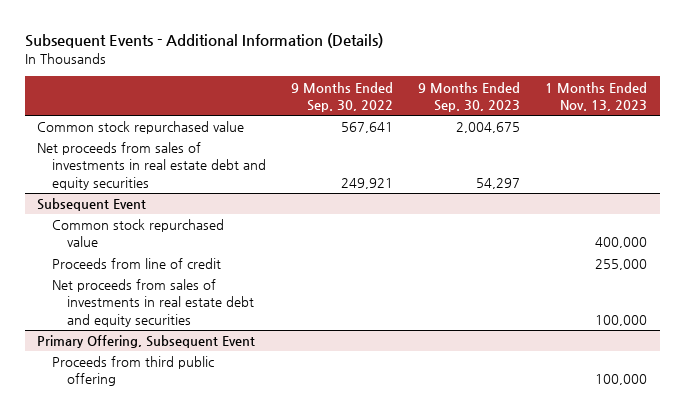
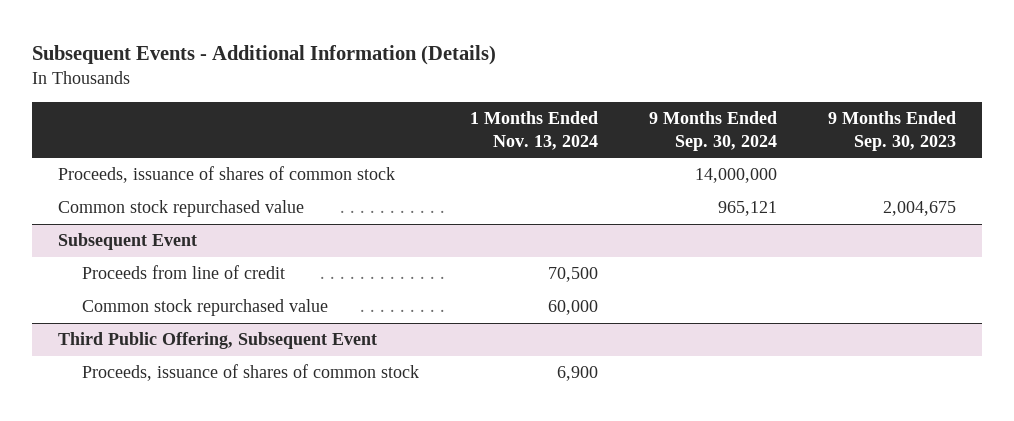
- | 9 Months Ended Sep. 30, 2022 | 9 Months Ended Sep. 30, 2023 | 1 Months Ended Nov. 13, 2023
+ | 1 Months Ended Nov. 13, 2024 | 9 Months Ended Sep. 30, 2024 | 9 Months Ended Sep. 30, 2023
+ Proceeds, issuance of shares of common stock | | 14,000,000 |
- Net proceeds from sales of investments in real estate debt and equity securities | 249,921 | 54,297 |
@ Subsequent Event
- Net proceeds from sales of investments in real estate debt and equity securities | | | 100,000
- Primary Offering, Subsequent Event
- Proceeds from third public offering | | | 100,000
@ Subsequent Event
moved down: Common stock repurchased value | 60,000 | |
+ Third Public Offering, Subsequent Event
+ Proceeds, issuance of shares of common stock | 6,900 | |

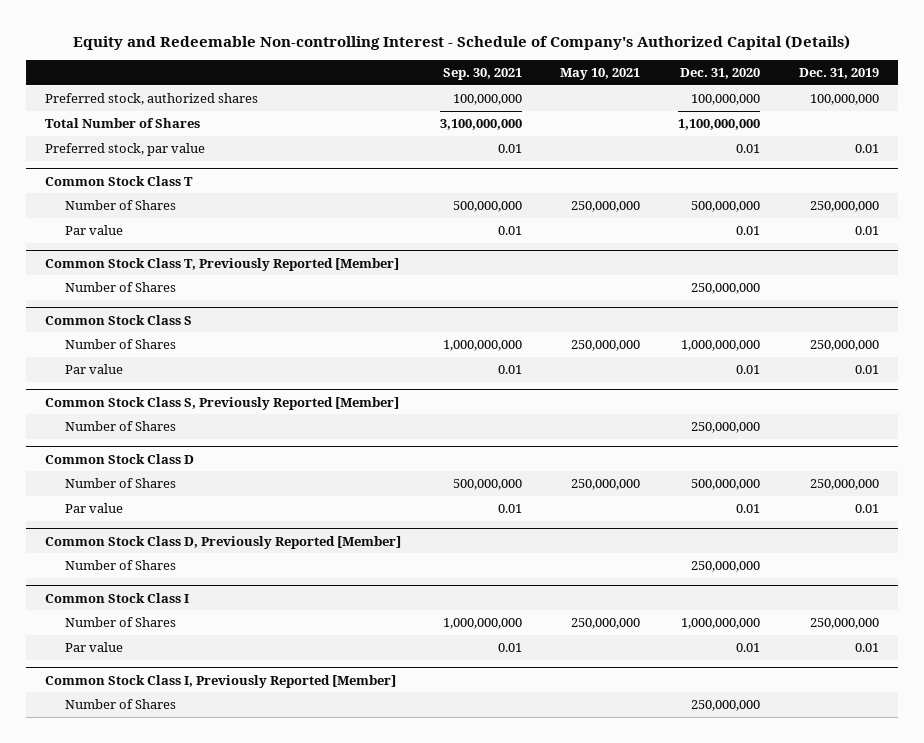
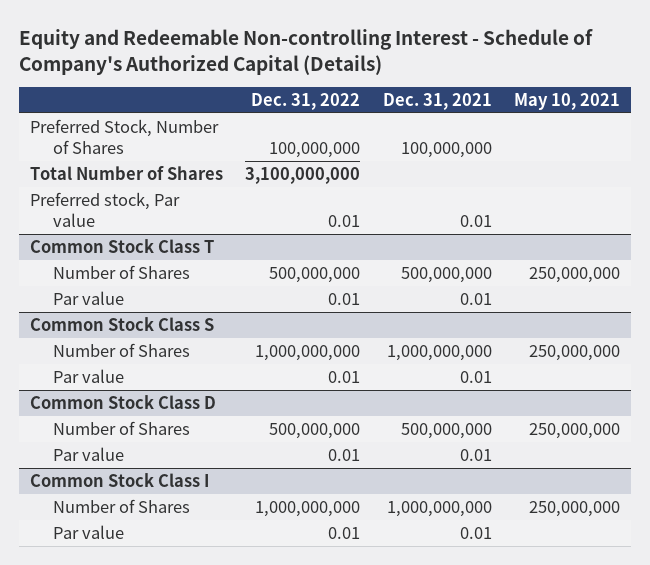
- | Sep. 30, 2021 | May 10, 2021 | Dec. 31, 2020 | Dec. 31, 2019
+ | Dec. 31, 2022 | Dec. 31, 2021 | May 10, 2021
- Preferred stock, authorized shares | 100,000,000 | | 100,000,000 | 100,000,000
+ Preferred Stock, Number of Shares | 100,000,000 | 100,000,000 |
- Preferred stock, par value | 0.01 | | 0.01 | 0.01
+ Preferred stock, Par value | 0.01 | 0.01 |
- Common Stock Class T, Previously Reported [Member]
- Number of Shares | | | 250,000,000 |
- Common Stock Class S, Previously Reported [Member]
- Number of Shares | | | 250,000,000 |
- Common Stock Class D, Previously Reported [Member]
- Number of Shares | | | 250,000,000 |
- Common Stock Class I, Previously Reported [Member]
- Number of Shares | | | 250,000,000 |

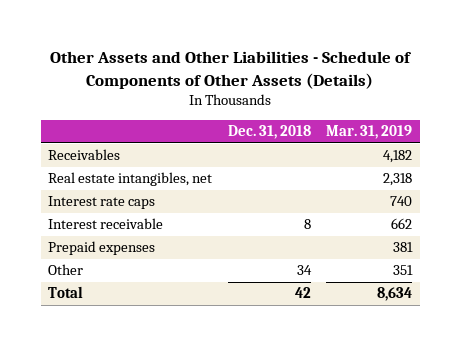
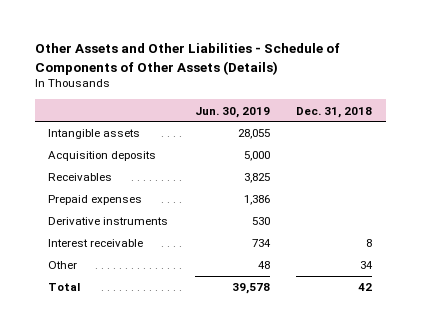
- | Dec. 31, 2018 | Mar. 31, 2019
+ | Jun. 30, 2019 | Dec. 31, 2018
+ Intangible assets | 28,055 |
+ Acquisition deposits | 5,000 |
- Real estate intangibles, net | | 2,318
- Interest rate caps | | 740
+ Derivative instruments | 530 |
moved down: Interest receivable | 734 | 8

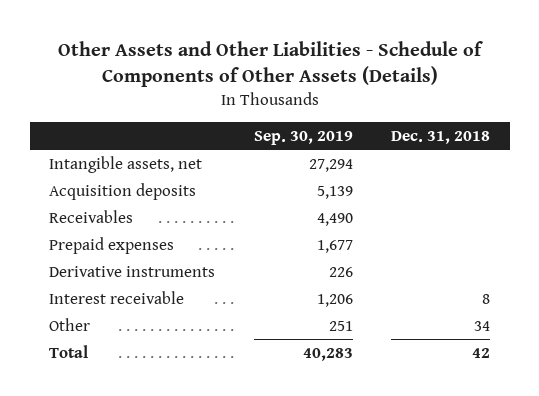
- | Jun. 30, 2019 | Dec. 31, 2018
+ | Sep. 30, 2019 | Dec. 31, 2018
- Intangible assets | 28,055 |
+ Intangible assets, net | 27,294 |

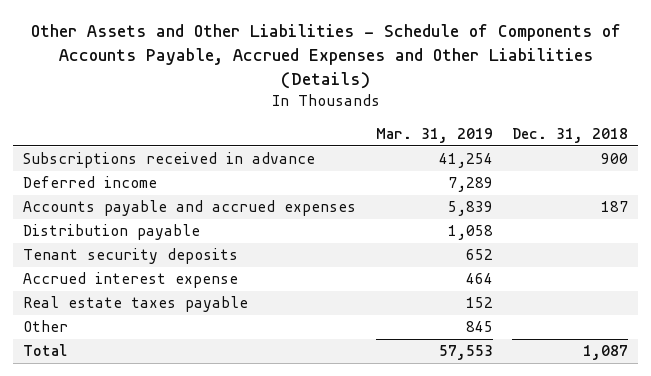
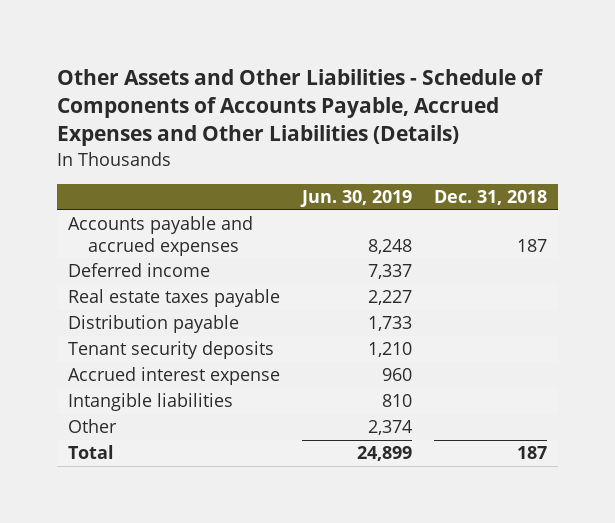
- | Mar. 31, 2019 | Dec. 31, 2018
+ | Jun. 30, 2019 | Dec. 31, 2018
- Subscriptions received in advance | 41,254 | 900
moved down: Deferred income | 7,337 |
moved up: Real estate taxes payable | 2,227 |
+ Intangible liabilities | 810 |
- Total | 57,553 | 1,087
+ Total | 24,899 | 187

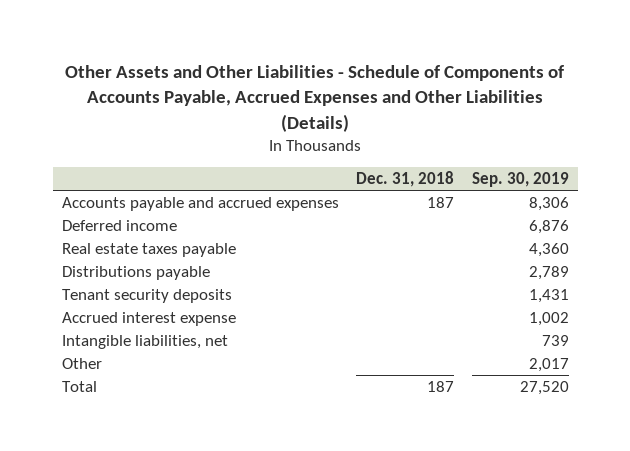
- | Jun. 30, 2019 | Dec. 31, 2018
+ | Dec. 31, 2018 | Sep. 30, 2019
- Distribution payable | 1,733 |
+ Distributions payable | | 2,789
- Intangible liabilities | 810 |
+ Intangible liabilities, net | | 739

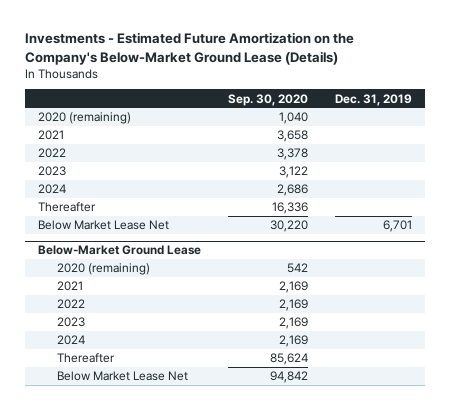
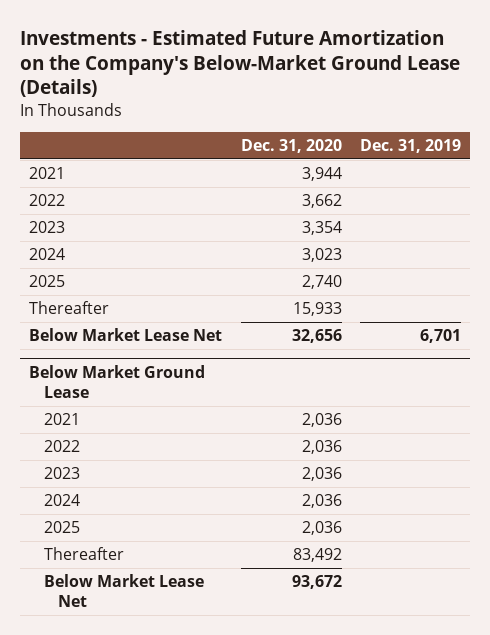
- | Sep. 30, 2020 | Dec. 31, 2019
+ | Dec. 31, 2020 | Dec. 31, 2019
- 2020 (remaining) | 1,040 |
+ 2025 | 2,740 |
- Below-Market Ground Lease
- 2020 (remaining) | 542 |
+ Below Market Ground Lease
+ 2025 | 2,036 |

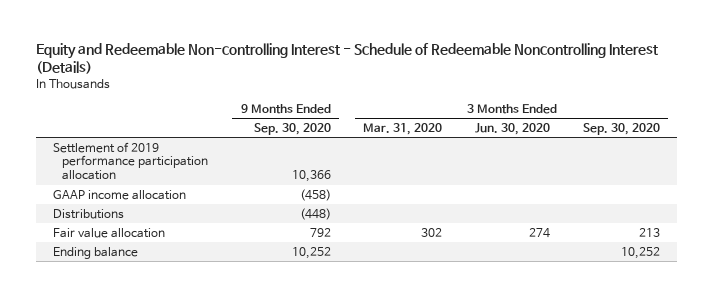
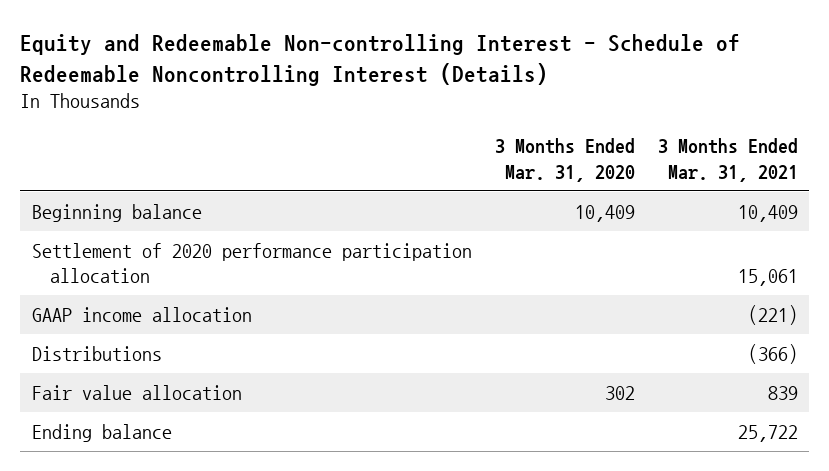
- | 9 Months Ended Sep. 30, 2020 | 3 Months Ended Mar. 31, 2020 | 3 Months Ended Jun. 30, 2020 | 3 Months Ended Sep. 30, 2020
+ | 3 Months Ended Mar. 31, 2020 | 3 Months Ended Mar. 31, 2021
- Settlement of 2019 performance participation allocation | 10,366 | | |
+ Beginning balance | 10,409 | 10,409
+ Settlement of 2020 performance participation allocation | | 15,061

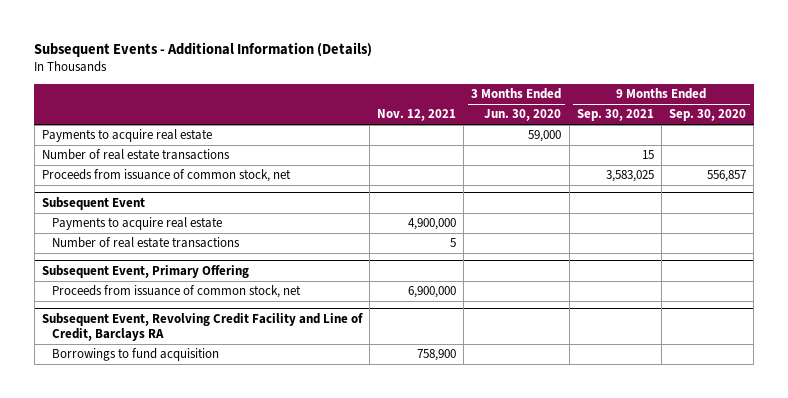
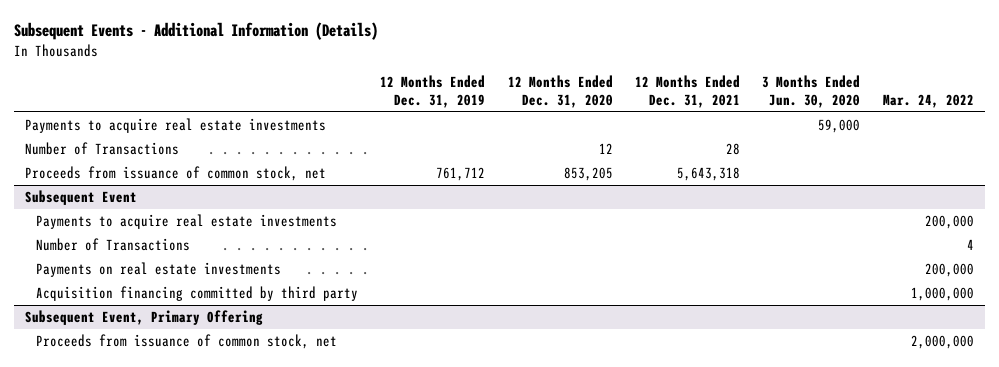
- | Nov. 12, 2021 | 3 Months Ended Jun. 30, 2020 | 9 Months Ended Sep. 30, 2021 | 9 Months Ended Sep. 30, 2020
+ | 12 Months Ended Dec. 31, 2019 | 12 Months Ended Dec. 31, 2020 | 12 Months Ended Dec. 31, 2021 | 3 Months Ended Jun. 30, 2020 | Mar. 24, 2022
- Payments to acquire real estate | | 59,000 | |
- Number of real estate transactions | | | 15 |
+ Payments to acquire real estate investments | | | | 59,000 |
+ Number of Transactions | | 12 | 28 | |
@ Subsequent Event
- Payments to acquire real estate | 4,900,000 | | |
- Number of real estate transactions | 5 | | |
+ Payments to acquire real estate investments | | | | | 200,000
+ Number of Transactions | | | | | 4
+ Payments on real estate investments | | | | | 200,000
+ Acquisition financing committed by third party | | | | | 1,000,000
- Subsequent Event, Revolving Credit Facility and Line of Credit, Barclays RA
- Borrowings to fund acquisition | 758,900 | | |

